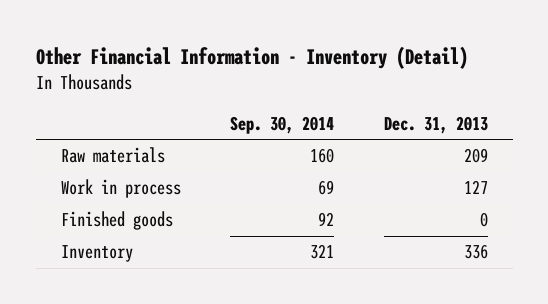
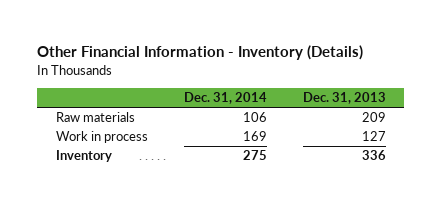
- Other Financial Information - Inventory (Detail)
+ Other Financial Information - Inventory (Details)
- | Sep. 30, 2014 | Dec. 31, 2013
+ | Dec. 31, 2014 | Dec. 31, 2013
- Finished goods | 92 | 0

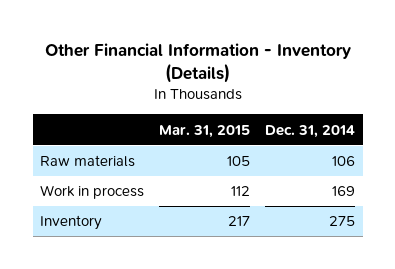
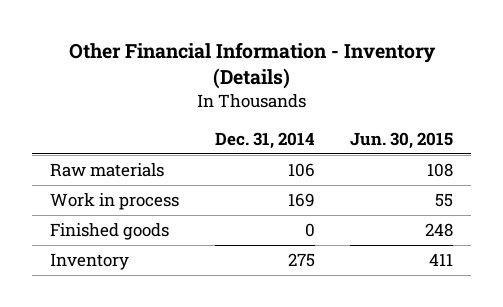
- | Mar. 31, 2015 | Dec. 31, 2014
+ | Dec. 31, 2014 | Jun. 30, 2015
+ Finished goods | 0 | 248

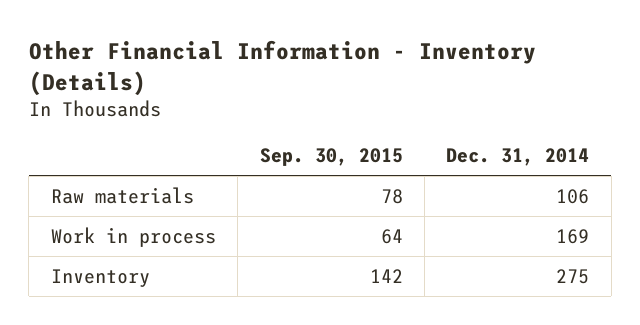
- | Dec. 31, 2014 | Jun. 30, 2015
+ | Sep. 30, 2015 | Dec. 31, 2014
- Finished goods | 0 | 248

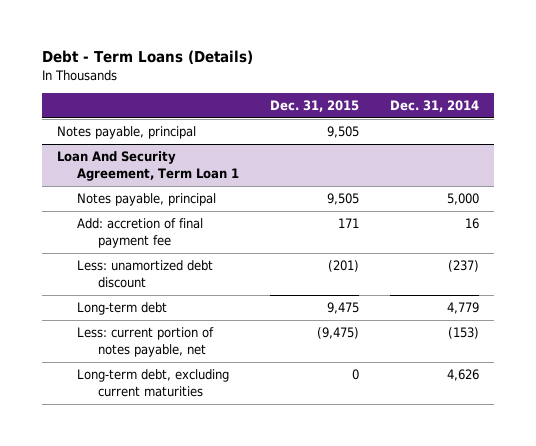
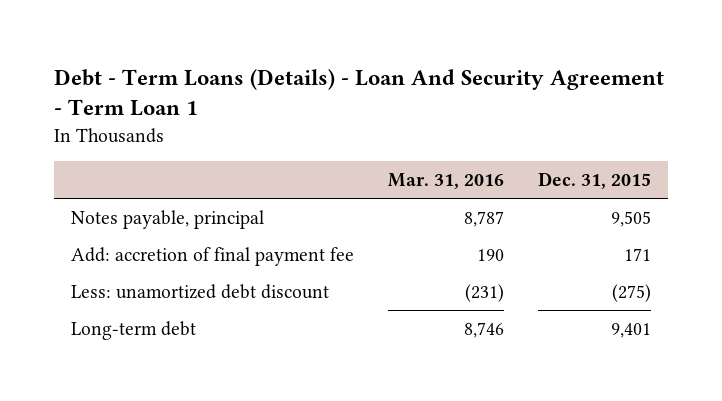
- Debt - Term Loans (Details)
+ Debt - Term Loans (Details) - Loan And Security Agreement - Term Loan 1
- | Dec. 31, 2015 | Dec. 31, 2014
+ | Mar. 31, 2016 | Dec. 31, 2015
- Loan And Security Agreement, Term Loan 1
- Notes payable, principal | 9,505 | 5,000
- Less: unamortized debt discount | (201) | (237)
- Long-term debt | 9,475 | 4,779
- Less: current portion of notes payable, net | (9,475) | (153)
- Long-term debt, excluding current maturities | 0 | 4,626
+ Less: unamortized debt discount | (231) | (275)
+ Long-term debt | 8,746 | 9,401

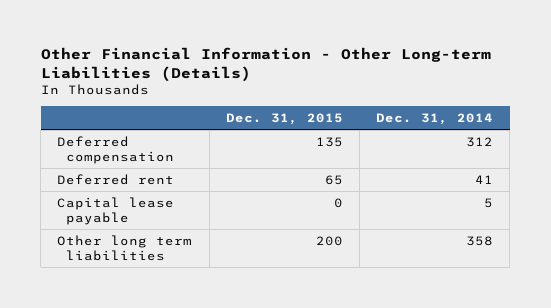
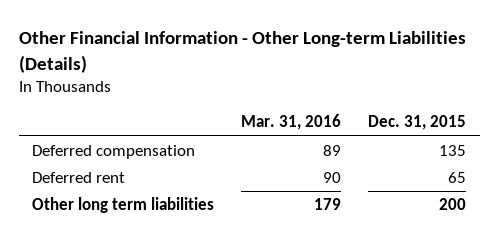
- | Dec. 31, 2015 | Dec. 31, 2014
+ | Mar. 31, 2016 | Dec. 31, 2015
- Capital lease payable | 0 | 5

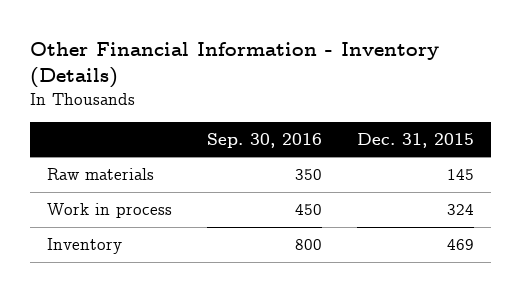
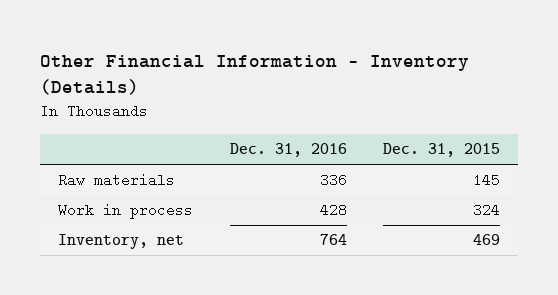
- | Sep. 30, 2016 | Dec. 31, 2015
+ | Dec. 31, 2016 | Dec. 31, 2015
- Inventory | 800 | 469
+ Inventory, net | 764 | 469

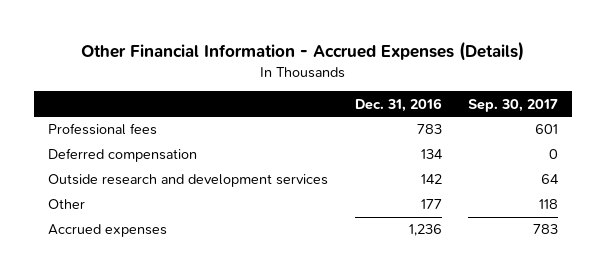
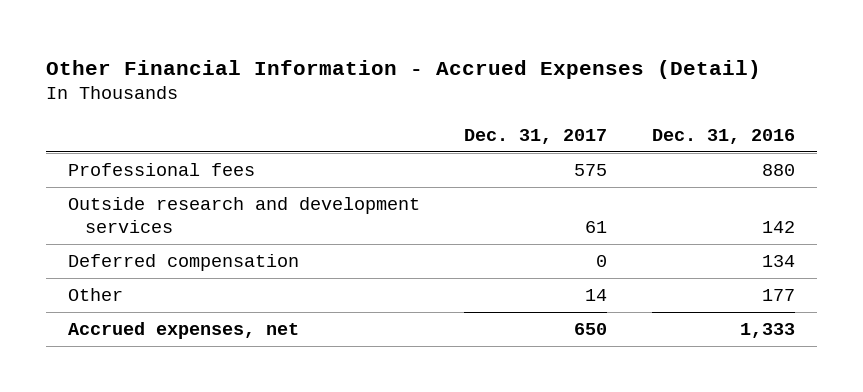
- Other Financial Information - Accrued Expenses (Details)
+ Other Financial Information - Accrued Expenses (Detail)
- | Dec. 31, 2016 | Sep. 30, 2017
+ | Dec. 31, 2017 | Dec. 31, 2016
- Professional fees | 783 | 601
+ Professional fees | 575 | 880
moved down: Deferred compensation | 0 | 134
- Accrued expenses | 1,236 | 783
+ Accrued expenses, net | 650 | 1,333

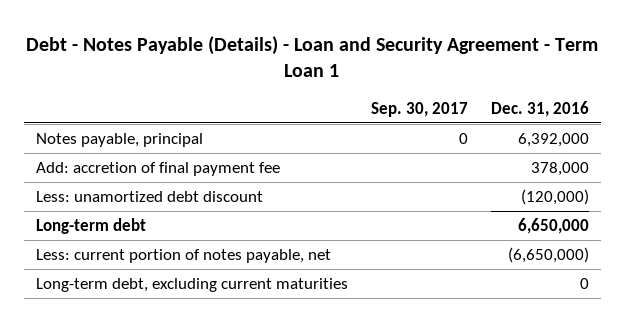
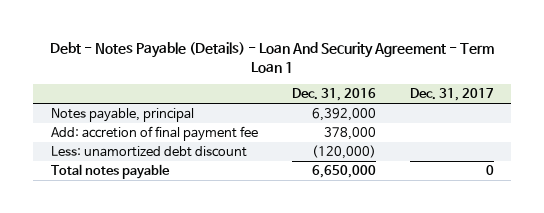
- Debt - Notes Payable (Details) - Loan and Security Agreement - Term Loan 1
+ Debt - Notes Payable (Details) - Loan And Security Agreement - Term Loan 1
- | Sep. 30, 2017 | Dec. 31, 2016
+ | Dec. 31, 2016 | Dec. 31, 2017
- Long-term debt | | 6,650,000
- Less: current portion of notes payable, net | | (6,650,000)
- Long-term debt, excluding current maturities | | 0
+ Total notes payable | 6,650,000 | 0

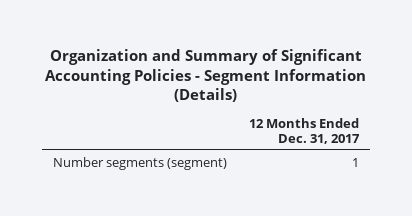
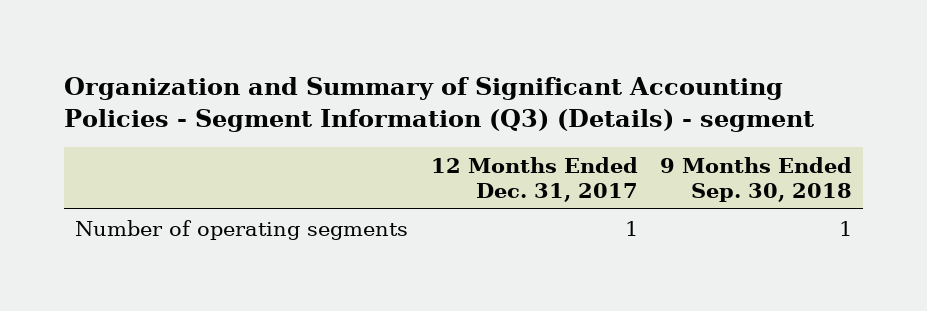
- Organization and Summary of Significant Accounting Policies - Segment Information (Details)
+ Organization and Summary of Significant Accounting Policies - Segment Information (Q3) (Details) - segment
- | 12 Months Ended Dec. 31, 2017
+ | 12 Months Ended Dec. 31, 2017 | 9 Months Ended Sep. 30, 2018
- Number segments (segment) | 1
+ Number of operating segments | 1 | 1

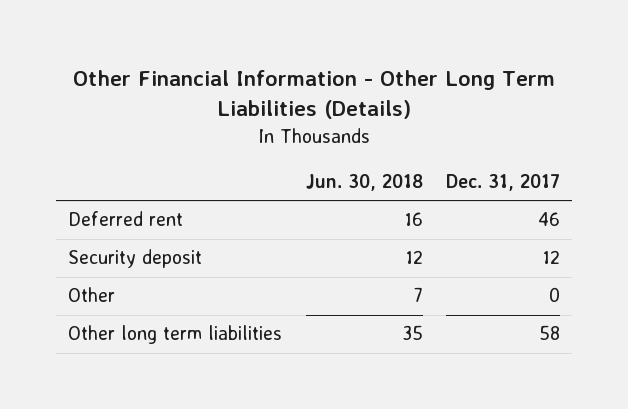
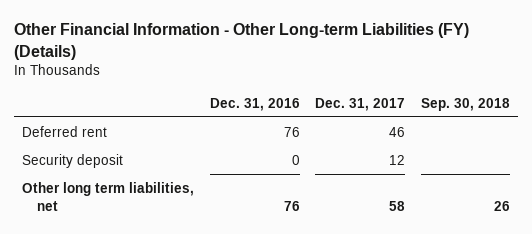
- Other Financial Information - Other Long Term Liabilities (Details)
+ Other Financial Information - Other Long-term Liabilities (FY) (Details)
- | Jun. 30, 2018 | Dec. 31, 2017
+ | Dec. 31, 2016 | Dec. 31, 2017 | Sep. 30, 2018
- Other | 7 | 0
- Other long term liabilities | 35 | 58
+ Other long term liabilities, net | 76 | 58 | 26

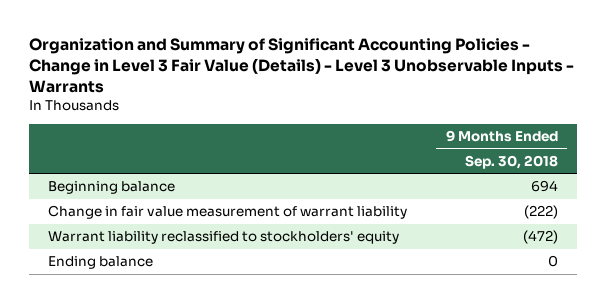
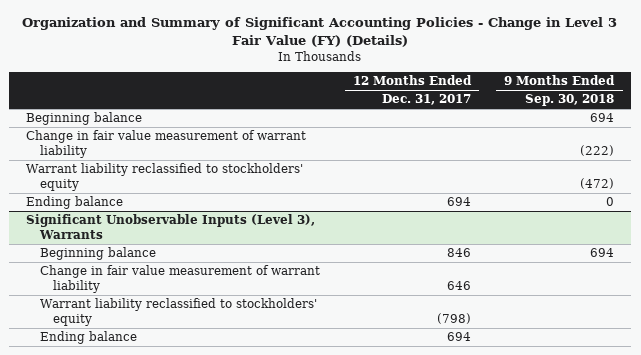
- Organization and Summary of Significant Accounting Policies - Change in Level 3 Fair Value (Details) - Level 3 Unobservable Inputs - Warrants
+ Organization and Summary of Significant Accounting Policies - Change in Level 3 Fair Value (FY) (Details)
- | 9 Months Ended Sep. 30, 2018
+ | 12 Months Ended Dec. 31, 2017 | 9 Months Ended Sep. 30, 2018
+ Significant Unobservable Inputs (Level 3), Warrants
+ Beginning balance | 846 | 694
+ Change in fair value measurement of warrant liability | 646 |
+ Warrant liability reclassified to stockholders' equity | (798) |
+ Ending balance | 694 |

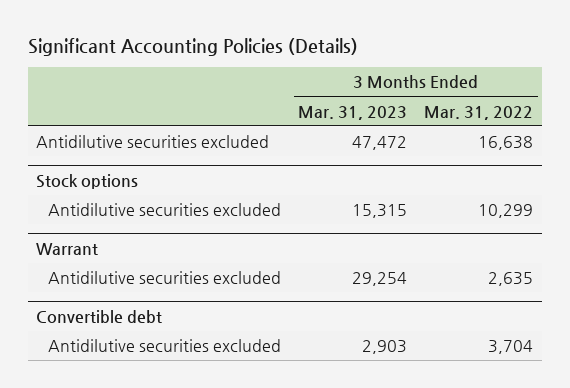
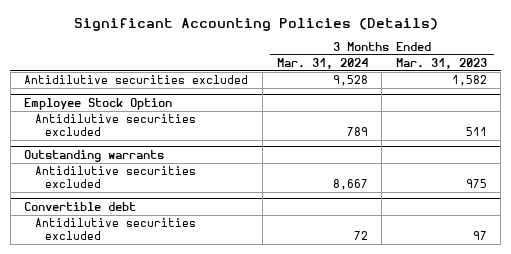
- | 3 Months Ended Mar. 31, 2023 | 3 Months Ended Mar. 31, 2022
+ | 3 Months Ended Mar. 31, 2024 | 3 Months Ended Mar. 31, 2023
- Antidilutive securities excluded | 47,472 | 16,638
- Stock options
- Antidilutive securities excluded | 15,315 | 10,299
- Warrant
- Antidilutive securities excluded | 29,254 | 2,635
+ Antidilutive securities excluded | 9,528 | 1,582
+ Employee Stock Option
+ Antidilutive securities excluded | 789 | 511
+ Outstanding warrants
+ Antidilutive securities excluded | 8,667 | 975
@ Convertible debt
- Antidilutive securities excluded | 2,903 | 3,704
+ Antidilutive securities excluded | 72 | 97

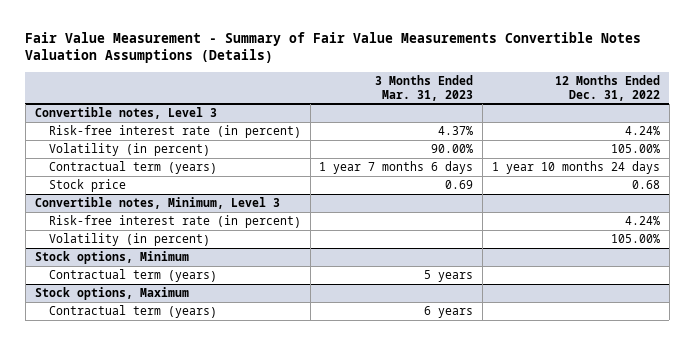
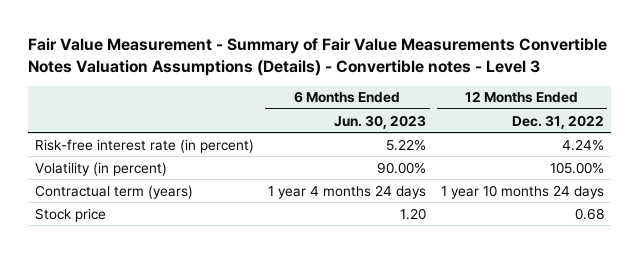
- Fair Value Measurement - Summary of Fair Value Measurements Convertible Notes Valuation Assumptions (Details)
+ Fair Value Measurement - Summary of Fair Value Measurements Convertible Notes Valuation Assumptions (Details) - Convertible notes - Level 3
- | 3 Months Ended Mar. 31, 2023 | 12 Months Ended Dec. 31, 2022
+ | 6 Months Ended Jun. 30, 2023 | 12 Months Ended Dec. 31, 2022
- Convertible notes, Level 3
- Convertible notes, Minimum, Level 3
- Risk-free interest rate (in percent) | | 4.24%
- Volatility (in percent) | | 105.00%
- Stock options, Minimum
- Contractual term (years) | 5 years |
- Stock options, Maximum
- Contractual term (years) | 6 years |

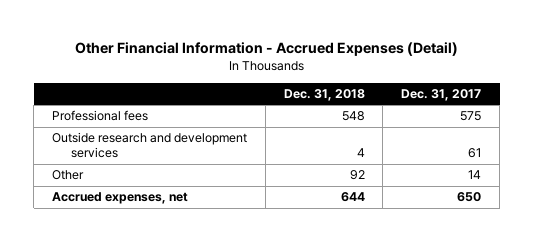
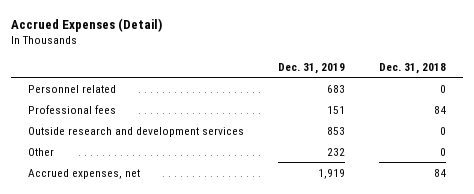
- Other Financial Information - Accrued Expenses (Detail)
+ Accrued Expenses (Detail)
- | Dec. 31, 2018 | Dec. 31, 2017
+ | Dec. 31, 2019 | Dec. 31, 2018
- Professional fees | 548 | 575
- Outside research and development services | 4 | 61
- Other | 92 | 14
- Accrued expenses, net | 644 | 650
+ Personnel related | 683 | 0
+ Professional fees | 151 | 84
+ Outside research and development services | 853 | 0
+ Other | 232 | 0
+ Accrued expenses, net | 1,919 | 84

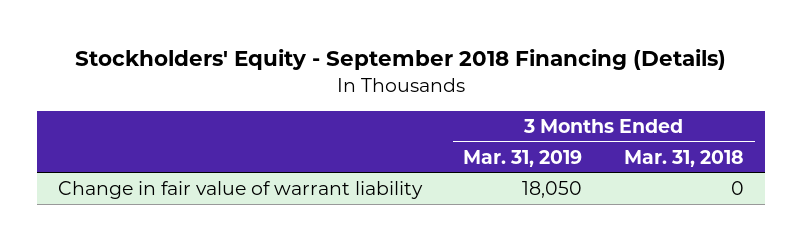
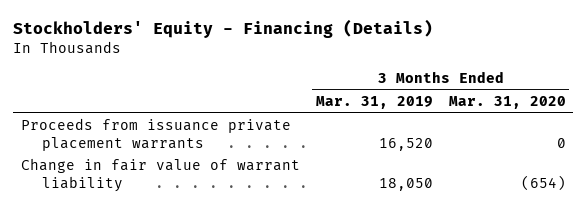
- Stockholders' Equity - September 2018 Financing (Details)
+ Stockholders' Equity - Financing (Details)
- | 3 Months Ended Mar. 31, 2019 | 3 Months Ended Mar. 31, 2018
+ | 3 Months Ended Mar. 31, 2019 | 3 Months Ended Mar. 31, 2020
+ Proceeds from issuance private placement warrants | 16,520 | 0

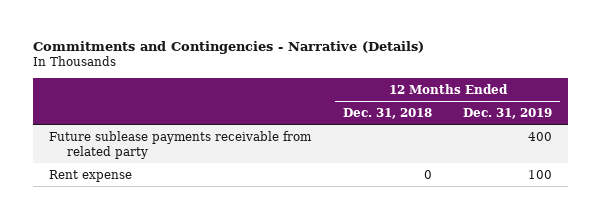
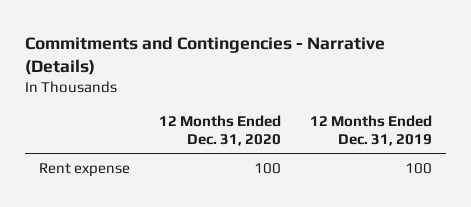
- | 12 Months Ended Dec. 31, 2018 | 12 Months Ended Dec. 31, 2019
+ | 12 Months Ended Dec. 31, 2020 | 12 Months Ended Dec. 31, 2019
- Future sublease payments receivable from related party | | 400

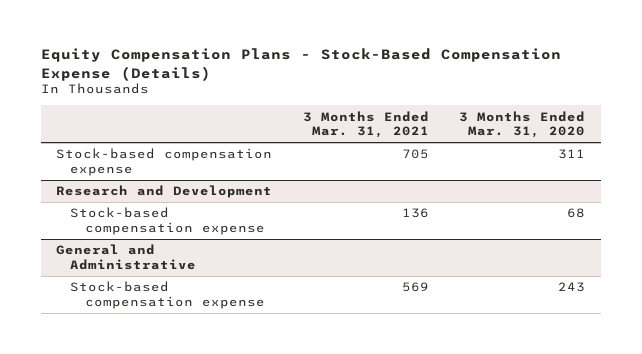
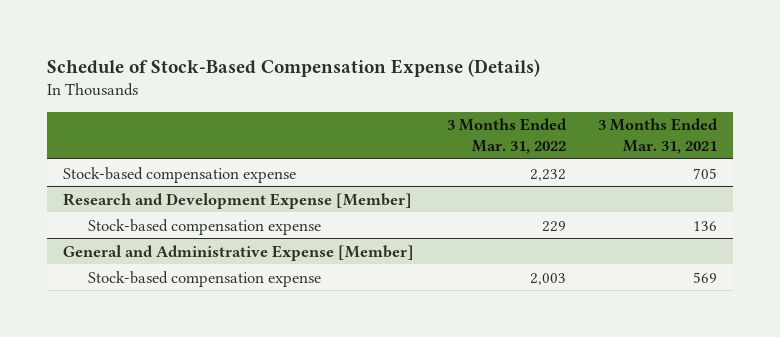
- Equity Compensation Plans - Stock-Based Compensation Expense (Details)
+ Schedule of Stock-Based Compensation Expense (Details)
- | 3 Months Ended Mar. 31, 2021 | 3 Months Ended Mar. 31, 2020
+ | 3 Months Ended Mar. 31, 2022 | 3 Months Ended Mar. 31, 2021
- Research and Development
+ Research and Development Expense [Member]
- General and Administrative
+ General and Administrative Expense [Member]

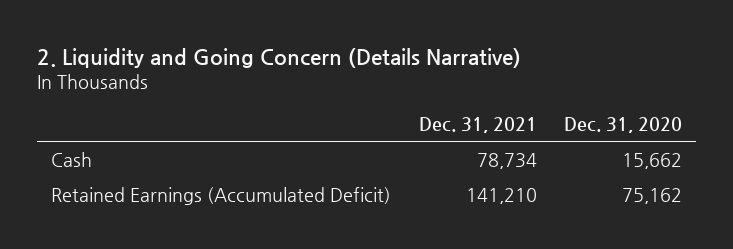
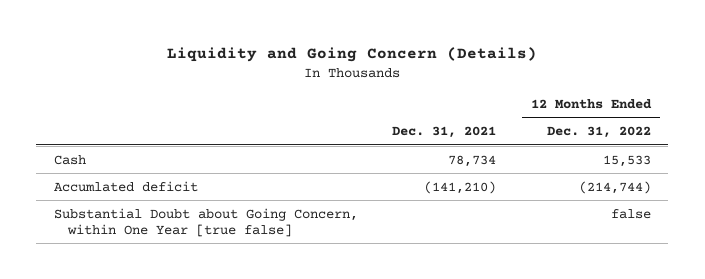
- 2. Liquidity and Going Concern (Details Narrative)
+ Liquidity and Going Concern (Details)
- | Dec. 31, 2021 | Dec. 31, 2020
+ | Dec. 31, 2021 | 12 Months Ended Dec. 31, 2022
- Retained Earnings (Accumulated Deficit) | 141,210 | 75,162
+ Accumlated deficit | (141,210) | (214,744)
+ Substantial Doubt about Going Concern, within One Year [true false] | | false

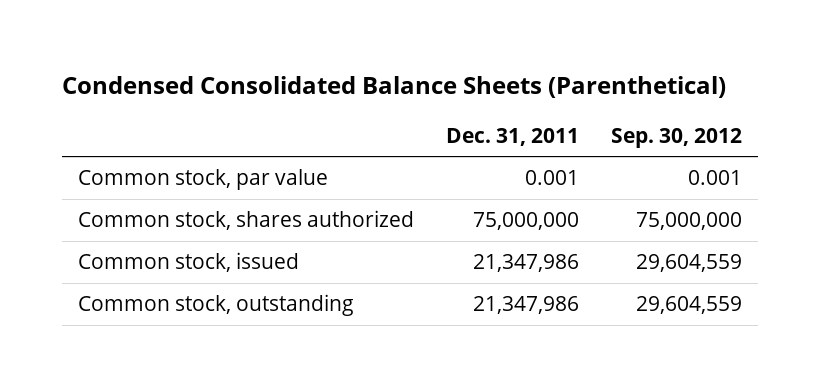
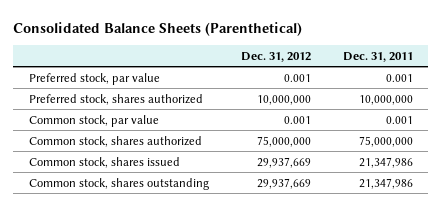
- Condensed Consolidated Balance Sheets (Parenthetical)
+ Consolidated Balance Sheets (Parenthetical)
- | Dec. 31, 2011 | Sep. 30, 2012
+ | Dec. 31, 2012 | Dec. 31, 2011
+ Preferred stock, par value | 0.001 | 0.001
+ Preferred stock, shares authorized | 10,000,000 | 10,000,000
- Common stock, issued | 21,347,986 | 29,604,559
- Common stock, outstanding | 21,347,986 | 29,604,559
+ Common stock, shares issued | 29,937,669 | 21,347,986
+ Common stock, shares outstanding | 29,937,669 | 21,347,986

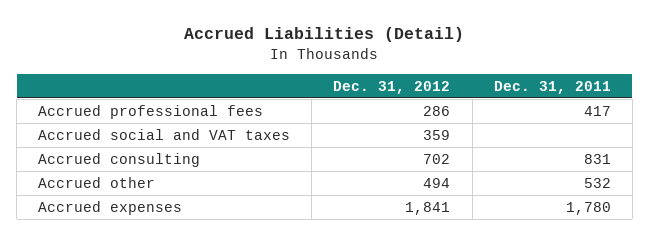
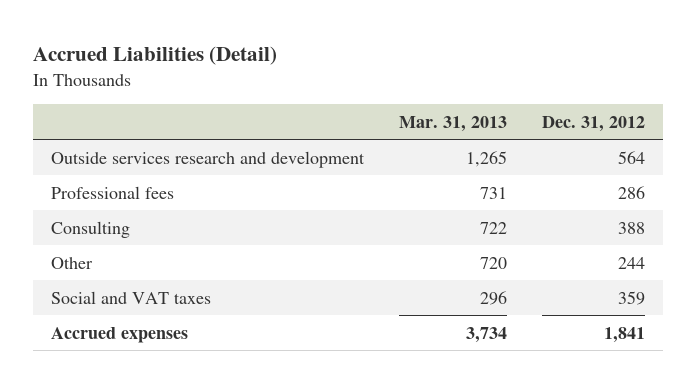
- | Dec. 31, 2012 | Dec. 31, 2011
+ | Mar. 31, 2013 | Dec. 31, 2012
- Accrued professional fees | 286 | 417
- Accrued social and VAT taxes | 359 |
- Accrued consulting | 702 | 831
- Accrued other | 494 | 532
+ Outside services research and development | 1,265 | 564
+ Professional fees | 731 | 286
+ Consulting | 722 | 388
+ Other | 720 | 244
+ Social and VAT taxes | 296 | 359

